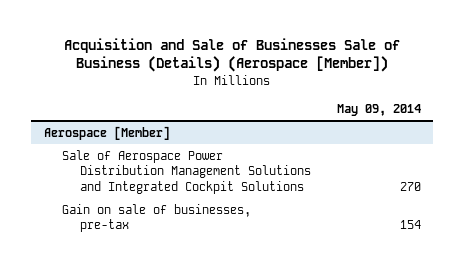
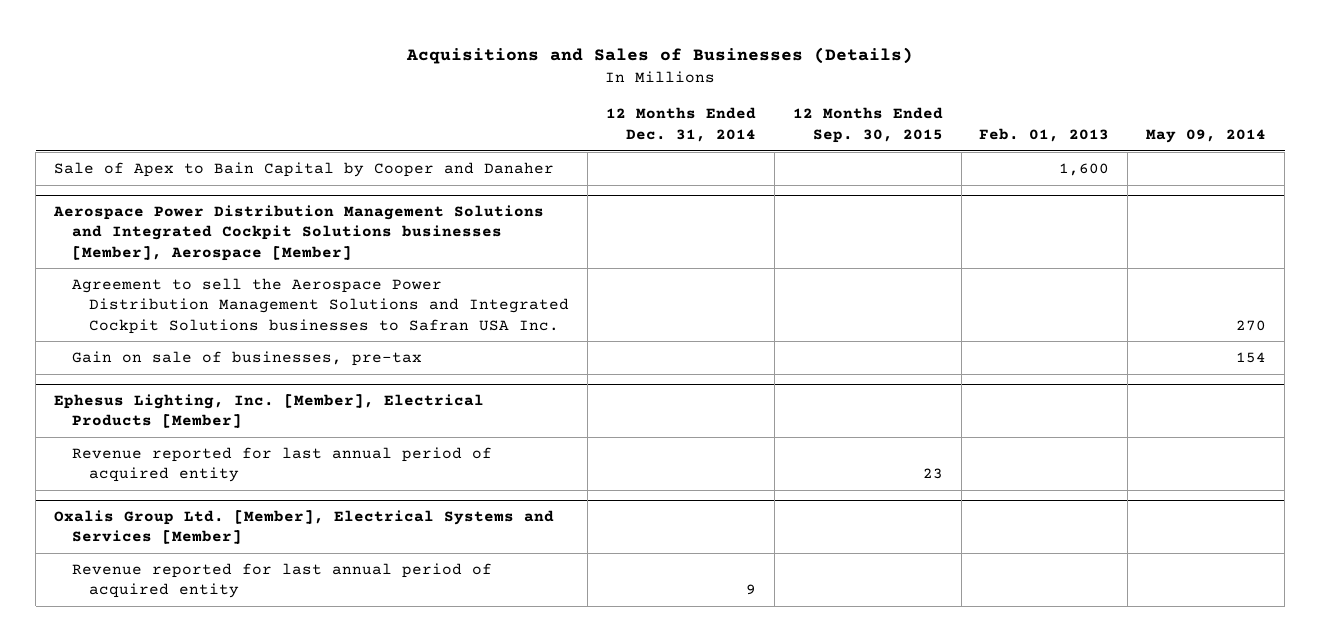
- Acquisition and Sale of Businesses Sale of Business (Details) (Aerospace [Member])
+ Acquisitions and Sales of Businesses (Details)
- | May 09, 2014
+ | 12 Months Ended Dec. 31, 2014 | 12 Months Ended Sep. 30, 2015 | Feb. 01, 2013 | May 09, 2014
- Aerospace [Member]
- Sale of Aerospace Power Distribution Management Solutions and Integrated Cockpit Solutions | 270
+ Sale of Apex to Bain Capital by Cooper and Danaher | | | 1,600 |
+ Aerospace Power Distribution Management Solutions and Integrated Cockpit Solutions businesses [Member], Aerospace [Member]
+ Agreement to sell the Aerospace Power Distribution Management Solutions and Integrated Cockpit Solutions businesses to Safran USA Inc. | | | | 270
+ Ephesus Lighting, Inc. [Member], Electrical Products [Member]
+ Revenue reported for last annual period of acquired entity | | 23 | |
+ Oxalis Group Ltd. [Member], Electrical Systems and Services [Member]
+ Revenue reported for last annual period of acquired entity | 9 | | |

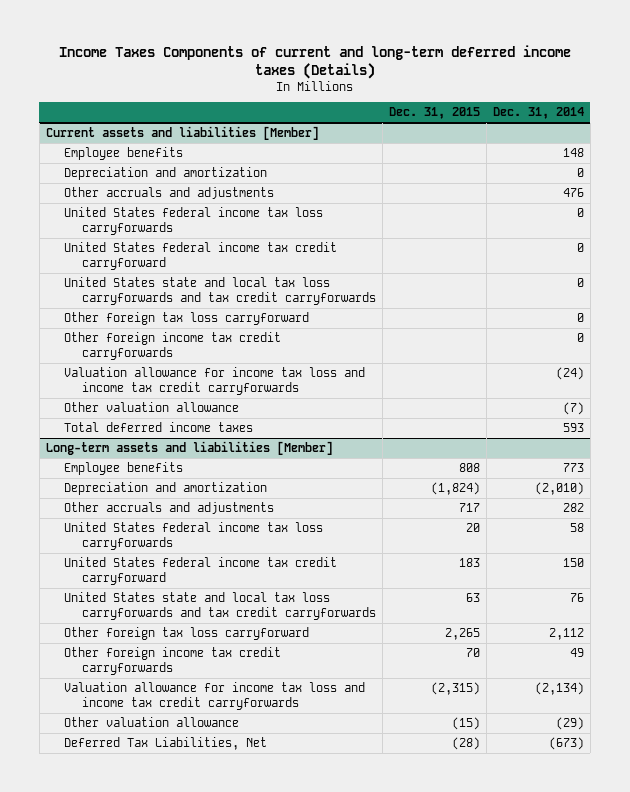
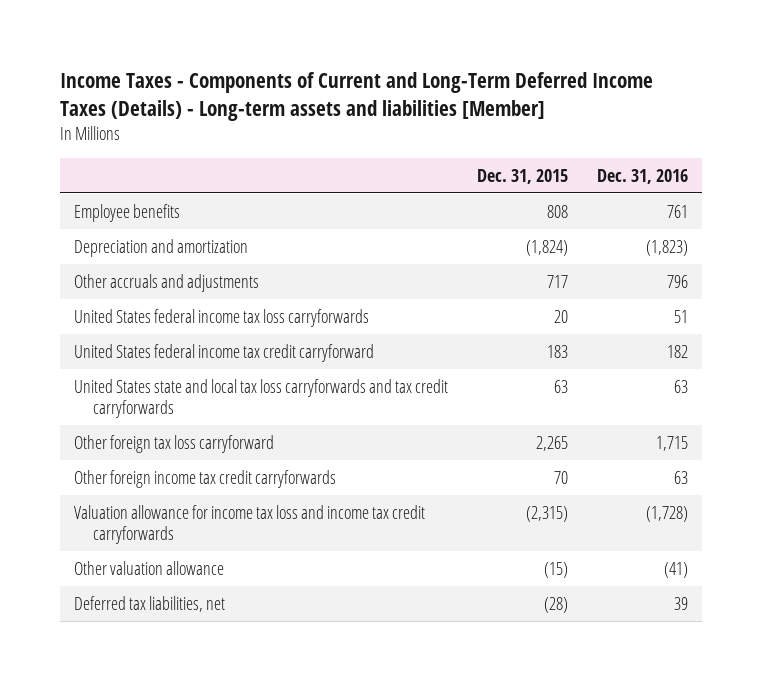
- Income Taxes Components of current and long-term deferred income taxes (Details)
+ Income Taxes - Components of Current and Long-Term Deferred Income Taxes (Details) - Long-term assets and liabilities [Member]
- | Dec. 31, 2015 | Dec. 31, 2014
+ | Dec. 31, 2015 | Dec. 31, 2016
- Current assets and liabilities [Member]
- Employee benefits | | 148
- Depreciation and amortization | | 0
- Other accruals and adjustments | | 476
- United States federal income tax loss carryforwards | | 0
- United States federal income tax credit carryforward | | 0
- United States state and local tax loss carryforwards and tax credit carryforwards | | 0
- Other foreign tax loss carryforward | | 0
- Other foreign income tax credit carryforwards | | 0
- Valuation allowance for income tax loss and income tax credit carryforwards | | (24)
- Other valuation allowance | | (7)
- Total deferred income taxes | | 593
- Long-term assets and liabilities [Member]
- Deferred Tax Liabilities, Net | (28) | (673)
+ Deferred tax liabilities, net | (28) | 39

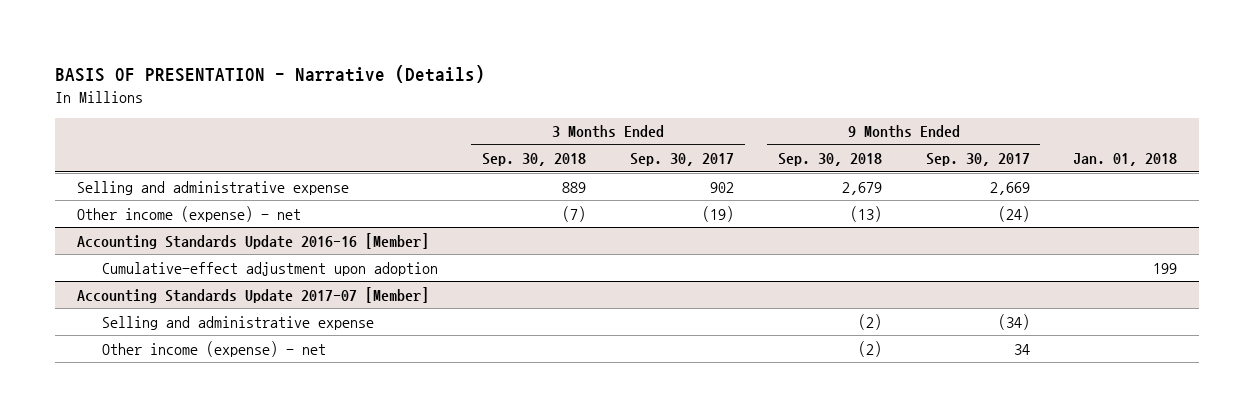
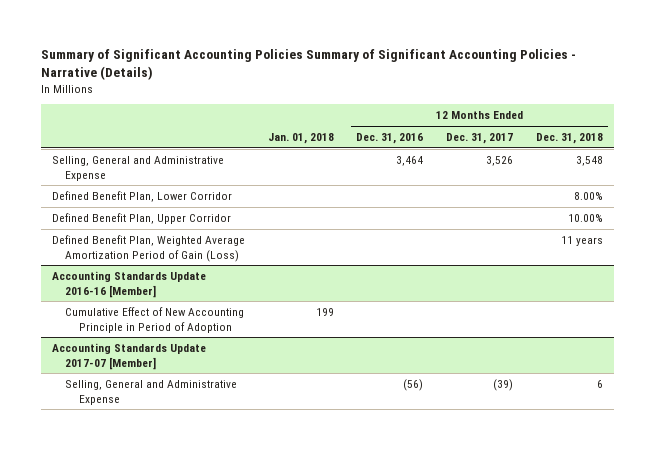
- BASIS OF PRESENTATION - Narrative (Details)
+ Summary of Significant Accounting Policies Summary of Significant Accounting Policies - Narrative (Details)
- | 3 Months Ended Sep. 30, 2018 | 3 Months Ended Sep. 30, 2017 | 9 Months Ended Sep. 30, 2018 | 9 Months Ended Sep. 30, 2017 | Jan. 01, 2018
+ | Jan. 01, 2018 | 12 Months Ended Dec. 31, 2016 | 12 Months Ended Dec. 31, 2017 | 12 Months Ended Dec. 31, 2018
- Selling and administrative expense | 889 | 902 | 2,679 | 2,669 |
- Other income (expense) - net | (7) | (19) | (13) | (24) |
+ Selling, General and Administrative Expense | | 3,464 | 3,526 | 3,548
+ Defined Benefit Plan, Lower Corridor | | | | 8.00%
+ Defined Benefit Plan, Upper Corridor | | | | 10.00%
+ Defined Benefit Plan, Weighted Average Amortization Period of Gain (Loss) | | | | 11 years
@ Accounting Standards Update 2016-16 [Member]
- Cumulative-effect adjustment upon adoption | | | | | 199
+ Cumulative Effect of New Accounting Principle in Period of Adoption | 199 | | |
@ Accounting Standards Update 2017-07 [Member]
- Selling and administrative expense | | | (2) | (34) |
- Other income (expense) - net | | | (2) | 34 |
+ Selling, General and Administrative Expense | | (56) | (39) | 6

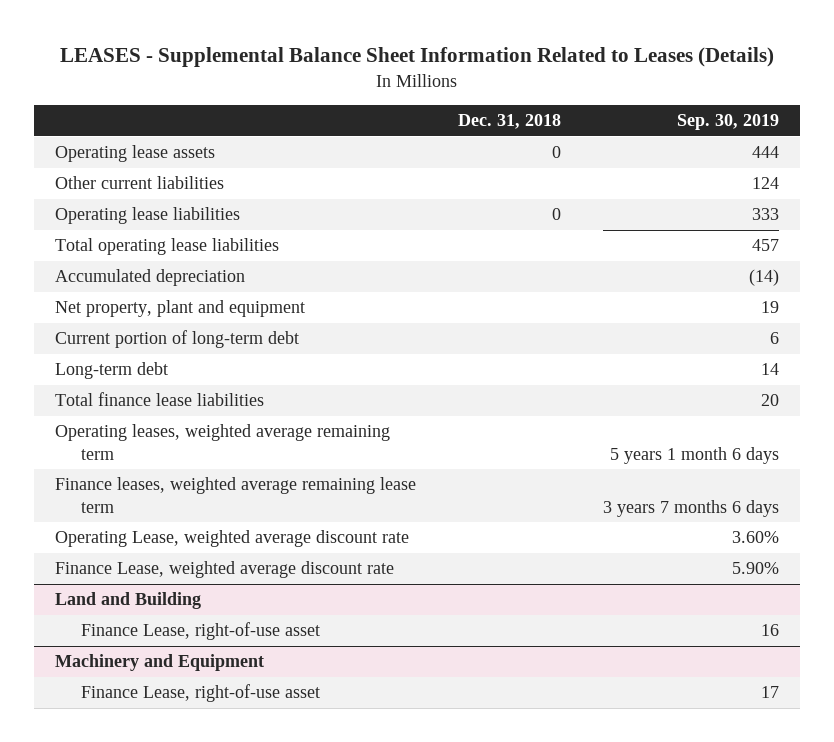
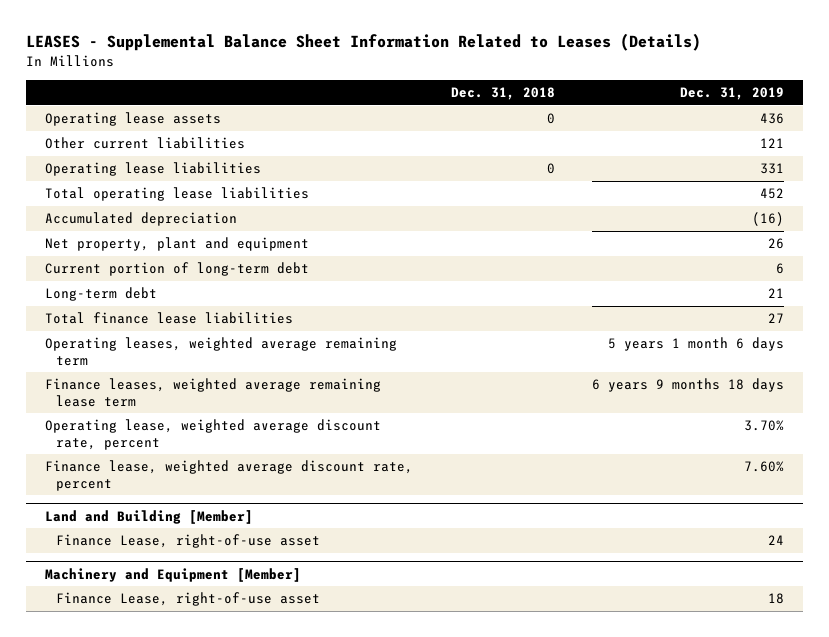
- | Dec. 31, 2018 | Sep. 30, 2019
+ | Dec. 31, 2018 | Dec. 31, 2019
- Operating Lease, weighted average discount rate | | 3.60%
- Finance Lease, weighted average discount rate | | 5.90%
- Land and Building
+ Operating lease, weighted average discount rate, percent | | 3.70%
+ Finance lease, weighted average discount rate, percent | | 7.60%
+ Land and Building [Member]
- Machinery and Equipment
+ Machinery and Equipment [Member]

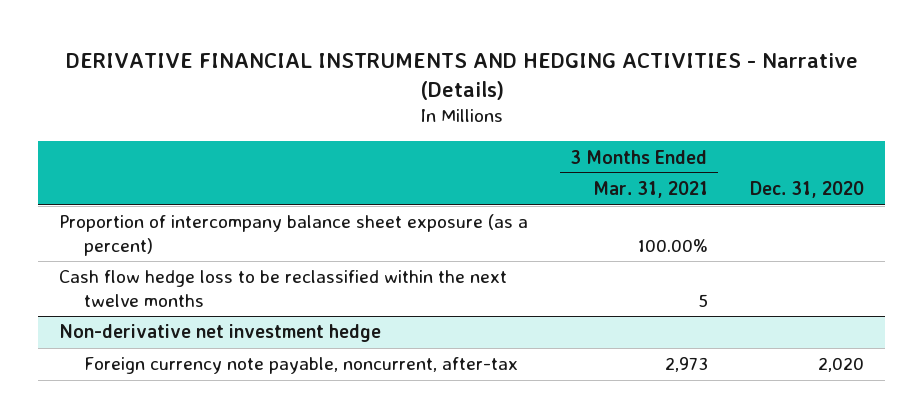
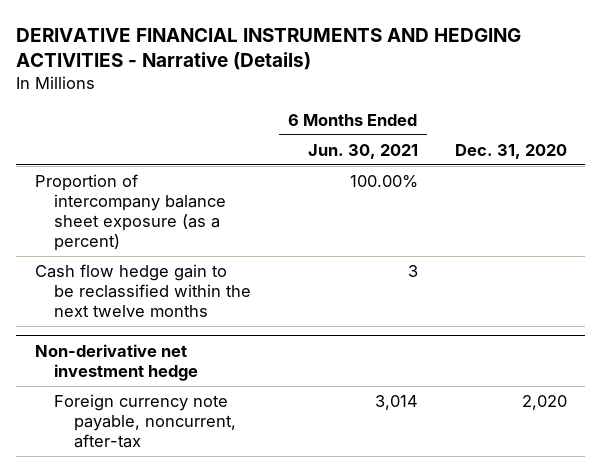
- | 3 Months Ended Mar. 31, 2021 | Dec. 31, 2020
+ | 6 Months Ended Jun. 30, 2021 | Dec. 31, 2020
- Cash flow hedge loss to be reclassified within the next twelve months | 5 |
+ Cash flow hedge gain to be reclassified within the next twelve months | 3 |

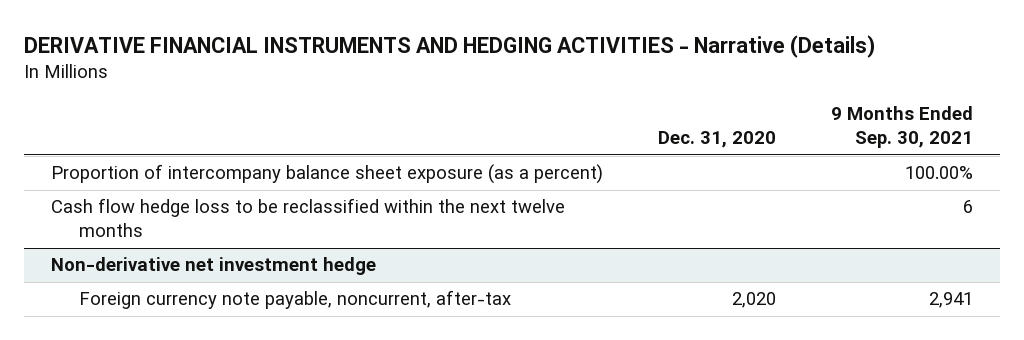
- | 6 Months Ended Jun. 30, 2021 | Dec. 31, 2020
+ | Dec. 31, 2020 | 9 Months Ended Sep. 30, 2021
- Cash flow hedge gain to be reclassified within the next twelve months | 3 |
+ Cash flow hedge loss to be reclassified within the next twelve months | | 6

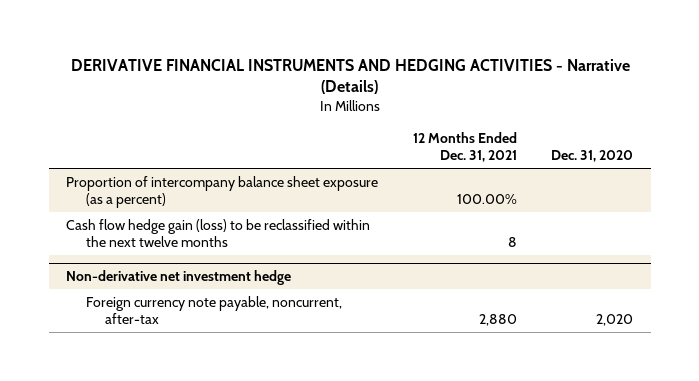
- | Dec. 31, 2020 | 9 Months Ended Sep. 30, 2021
+ | 12 Months Ended Dec. 31, 2021 | Dec. 31, 2020
- Cash flow hedge loss to be reclassified within the next twelve months | | 6
+ Cash flow hedge gain (loss) to be reclassified within the next twelve months | 8 |

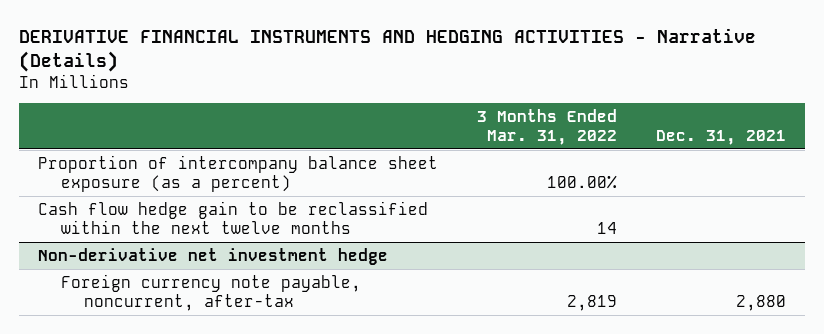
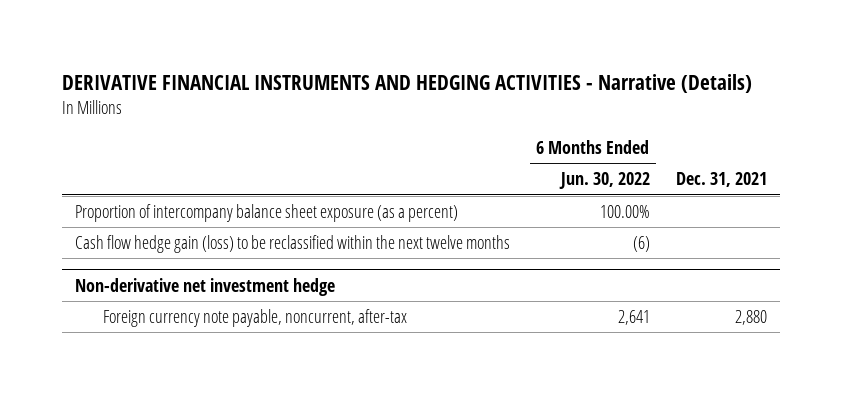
- | 3 Months Ended Mar. 31, 2022 | Dec. 31, 2021
+ | 6 Months Ended Jun. 30, 2022 | Dec. 31, 2021
- Cash flow hedge gain to be reclassified within the next twelve months | 14 |
+ Cash flow hedge gain (loss) to be reclassified within the next twelve months | (6) |

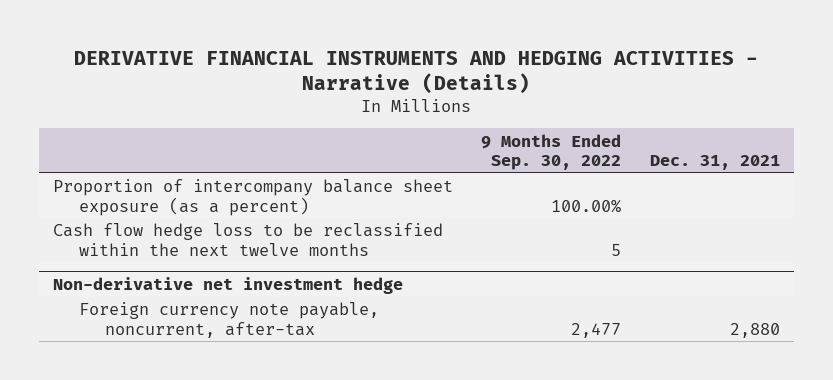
- | 6 Months Ended Jun. 30, 2022 | Dec. 31, 2021
+ | 9 Months Ended Sep. 30, 2022 | Dec. 31, 2021
- Cash flow hedge gain (loss) to be reclassified within the next twelve months | (6) |
+ Cash flow hedge loss to be reclassified within the next twelve months | 5 |

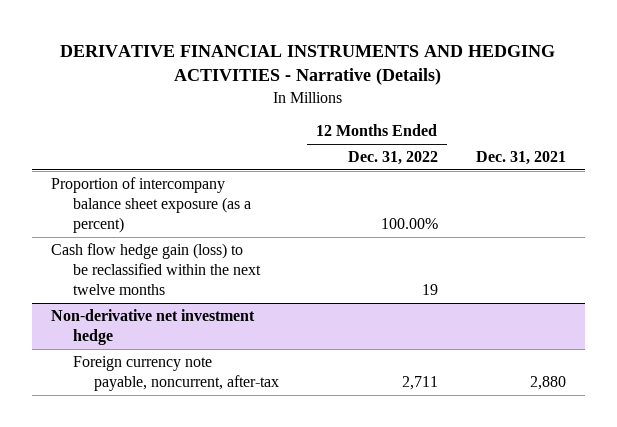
- | 9 Months Ended Sep. 30, 2022 | Dec. 31, 2021
+ | 12 Months Ended Dec. 31, 2022 | Dec. 31, 2021
- Cash flow hedge loss to be reclassified within the next twelve months | 5 |
+ Cash flow hedge gain (loss) to be reclassified within the next twelve months | 19 |

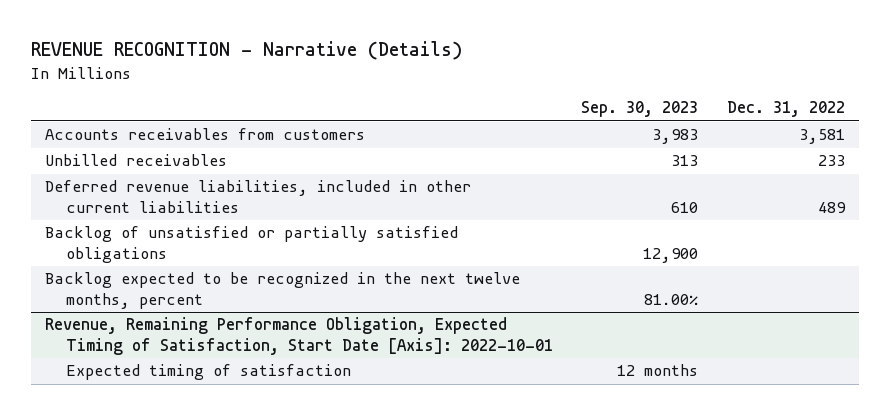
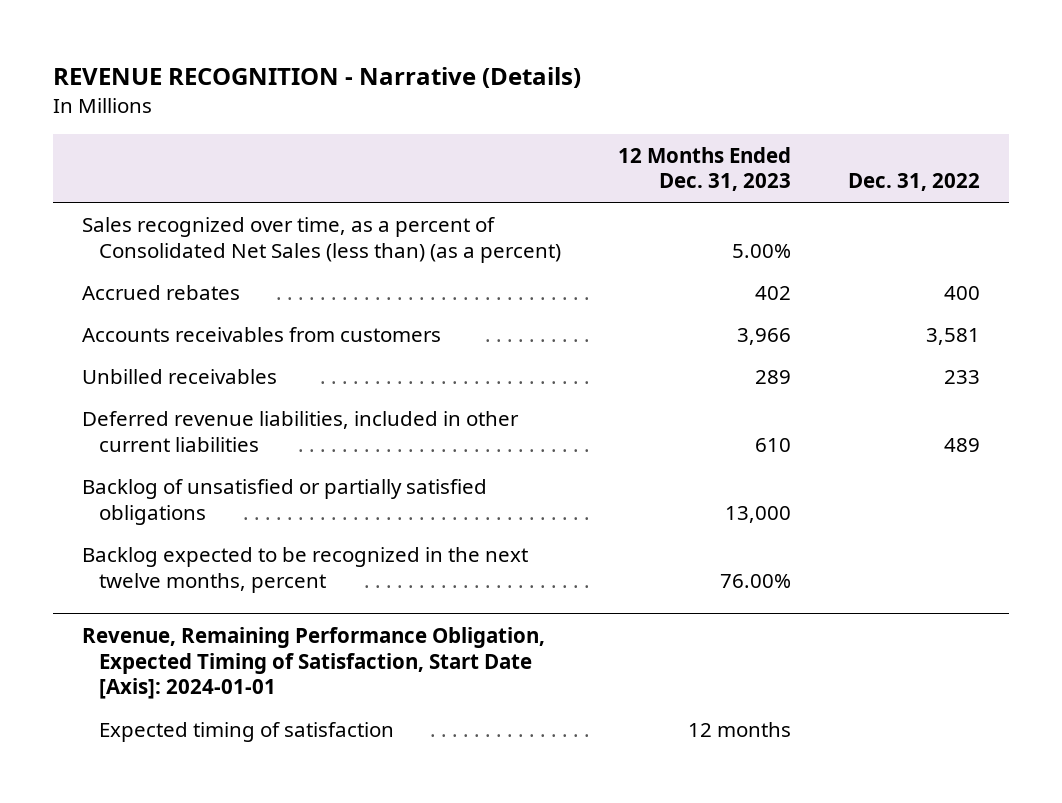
- | Sep. 30, 2023 | Dec. 31, 2022
+ | 12 Months Ended Dec. 31, 2023 | Dec. 31, 2022
+ Sales recognized over time, as a percent of Consolidated Net Sales (less than) (as a percent) | 5.00% |
+ Accrued rebates | 402 | 400
- Revenue, Remaining Performance Obligation, Expected Timing of Satisfaction, Start Date [Axis]: 2022-10-01
- Expected timing of satisfaction | 12 months |
+ Revenue, Remaining Performance Obligation, Expected Timing of Satisfaction, Start Date [Axis]: 2024-01-01
+ Expected timing of satisfaction | 12 months |

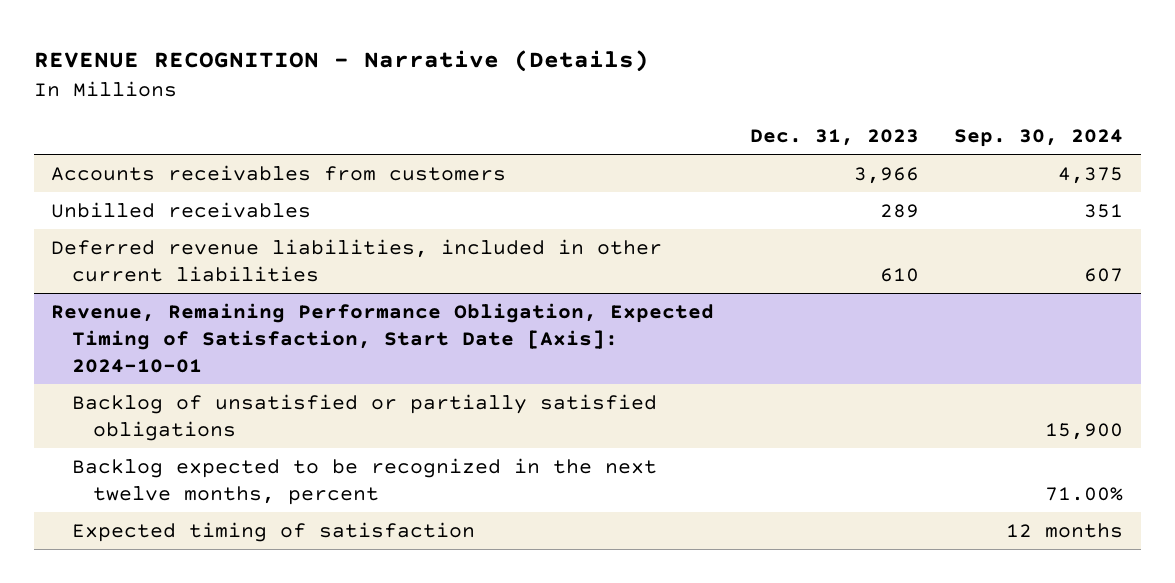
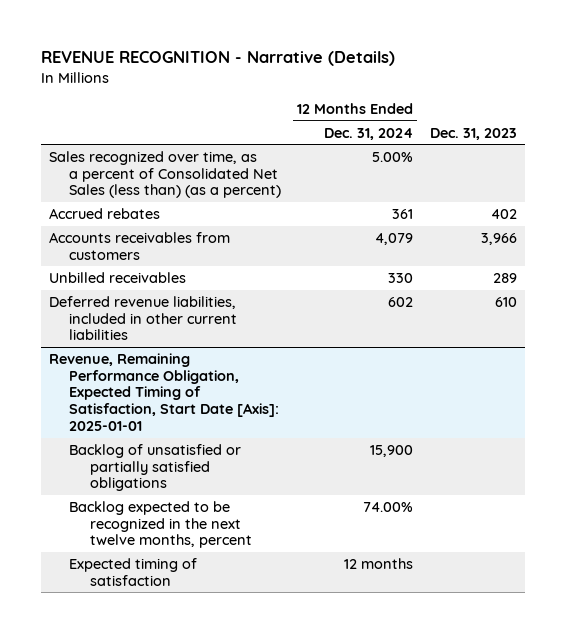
- | Dec. 31, 2023 | Sep. 30, 2024
+ | 12 Months Ended Dec. 31, 2024 | Dec. 31, 2023
+ Sales recognized over time, as a percent of Consolidated Net Sales (less than) (as a percent) | 5.00% |
+ Accrued rebates | 361 | 402
- Revenue, Remaining Performance Obligation, Expected Timing of Satisfaction, Start Date [Axis]: 2024-10-01
- Backlog of unsatisfied or partially satisfied obligations | | 15,900
- Backlog expected to be recognized in the next twelve months, percent | | 71.00%
- Expected timing of satisfaction | | 12 months
+ Revenue, Remaining Performance Obligation, Expected Timing of Satisfaction, Start Date [Axis]: 2025-01-01
+ Backlog of unsatisfied or partially satisfied obligations | 15,900 |
+ Backlog expected to be recognized in the next twelve months, percent | 74.00% |
+ Expected timing of satisfaction | 12 months |

